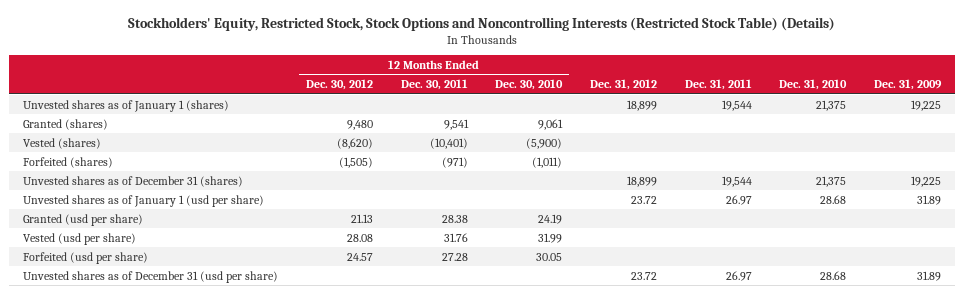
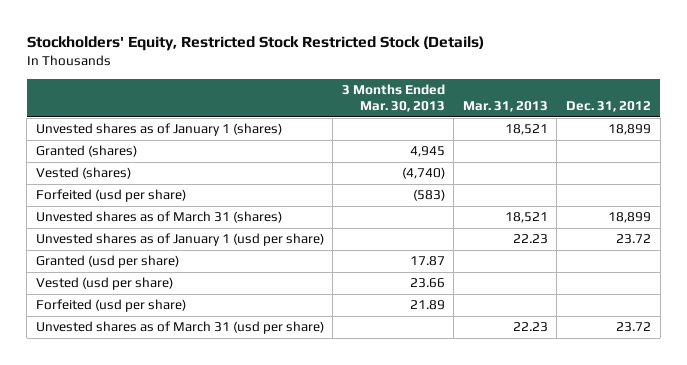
- Stockholders' Equity, Restricted Stock, Stock Options and Noncontrolling Interests (Restricted Stock Table) (Details)
+ Stockholders' Equity, Restricted Stock Restricted Stock (Details)
- | 12 Months Ended Dec. 30, 2012 | 12 Months Ended Dec. 30, 2011 | 12 Months Ended Dec. 30, 2010 | Dec. 31, 2012 | Dec. 31, 2011 | Dec. 31, 2010 | Dec. 31, 2009
+ | 3 Months Ended Mar. 30, 2013 | Mar. 31, 2013 | Dec. 31, 2012
- Forfeited (shares) | (1,505) | (971) | (1,011) | | | |
- Unvested shares as of December 31 (shares) | | | | 18,899 | 19,544 | 21,375 | 19,225
+ Forfeited (usd per share) | (583) | |
+ Unvested shares as of March 31 (shares) | | 18,521 | 18,899
- Unvested shares as of December 31 (usd per share) | | | | 23.72 | 26.97 | 28.68 | 31.89
+ Unvested shares as of March 31 (usd per share) | | 22.23 | 23.72

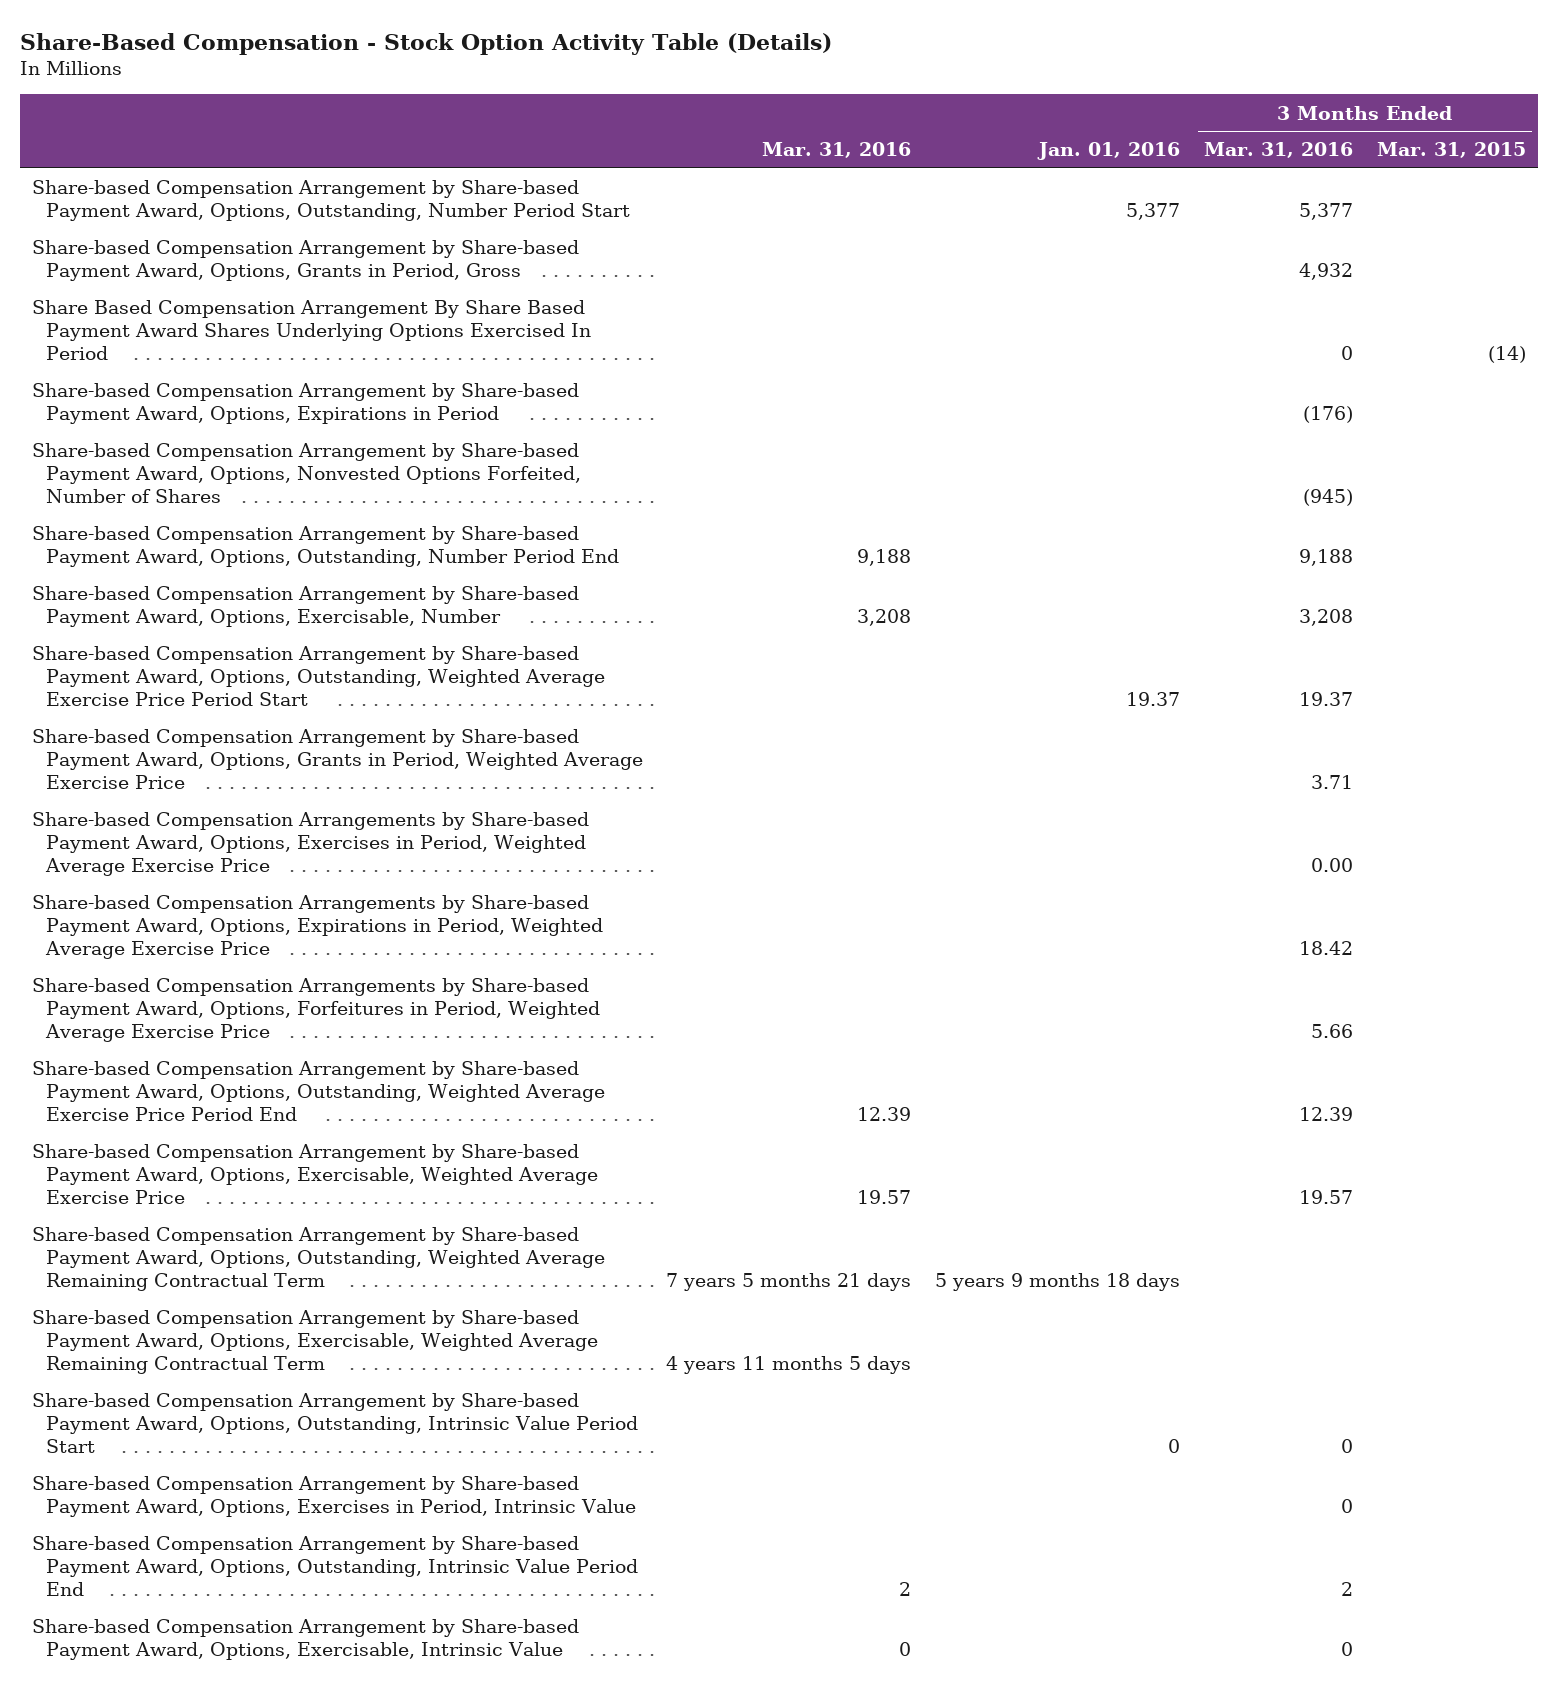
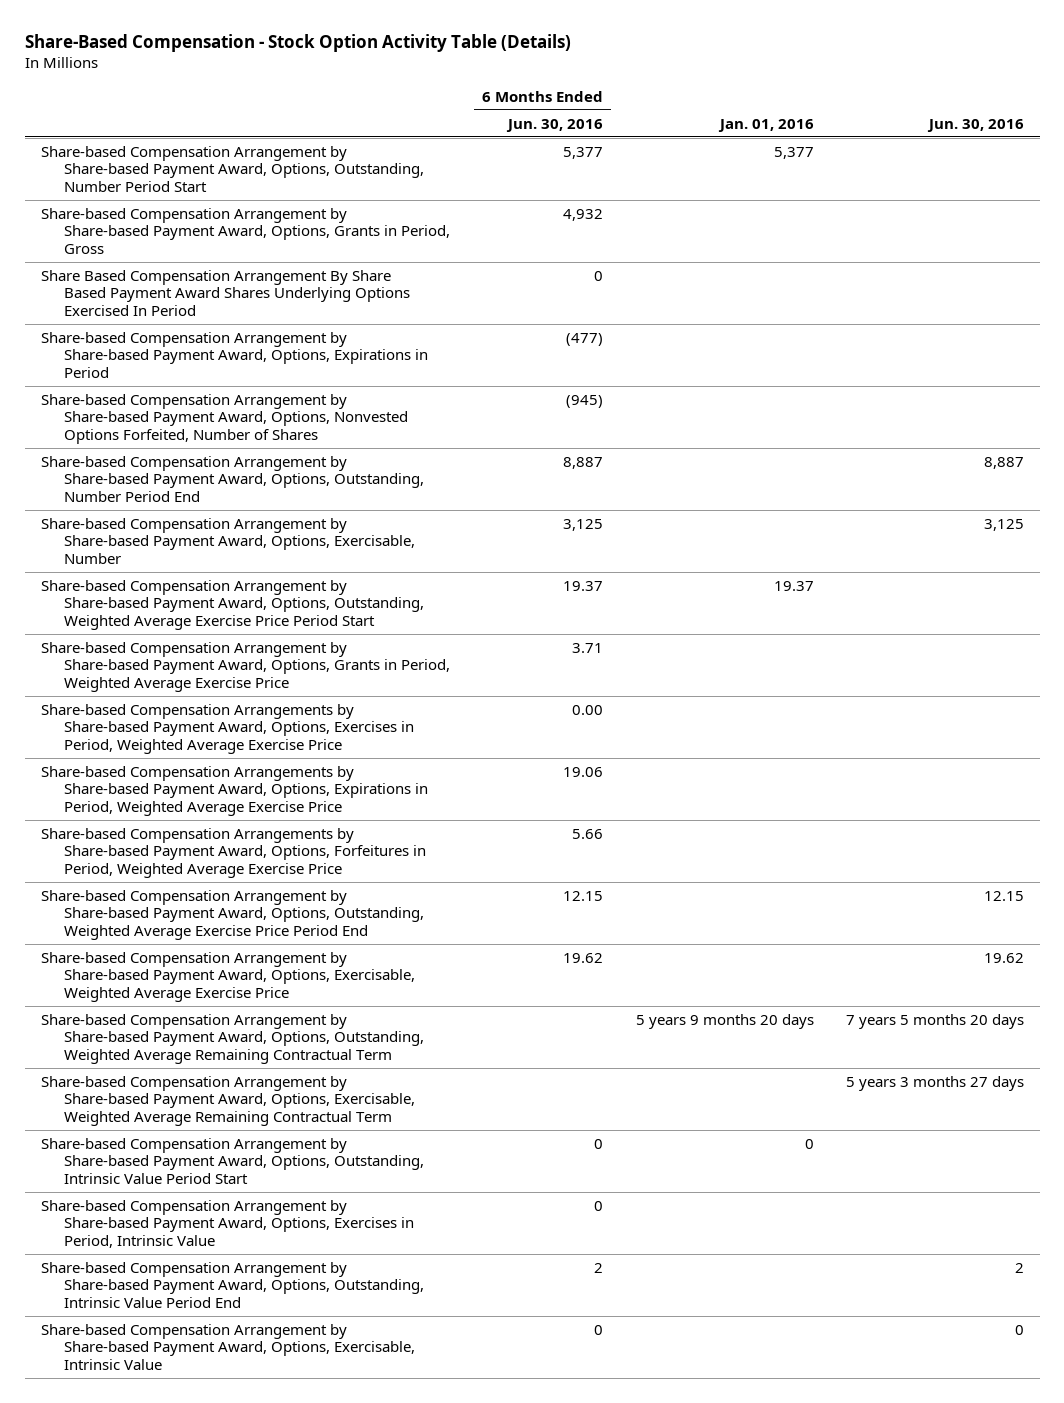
- | Mar. 31, 2016 | Jan. 01, 2016 | 3 Months Ended Mar. 31, 2016 | 3 Months Ended Mar. 31, 2015
+ | 6 Months Ended Jun. 30, 2016 | Jan. 01, 2016 | Jun. 30, 2016
- Share-based Compensation Arrangement by Share-based Payment Award, Options, Outstanding, Weighted Average Remaining Contractual Term | 7 years 5 months 21 days | 5 years 9 months 18 days | |
+ Share-based Compensation Arrangement by Share-based Payment Award, Options, Outstanding, Weighted Average Remaining Contractual Term | | 5 years 9 months 20 days | 7 years 5 months 20 days

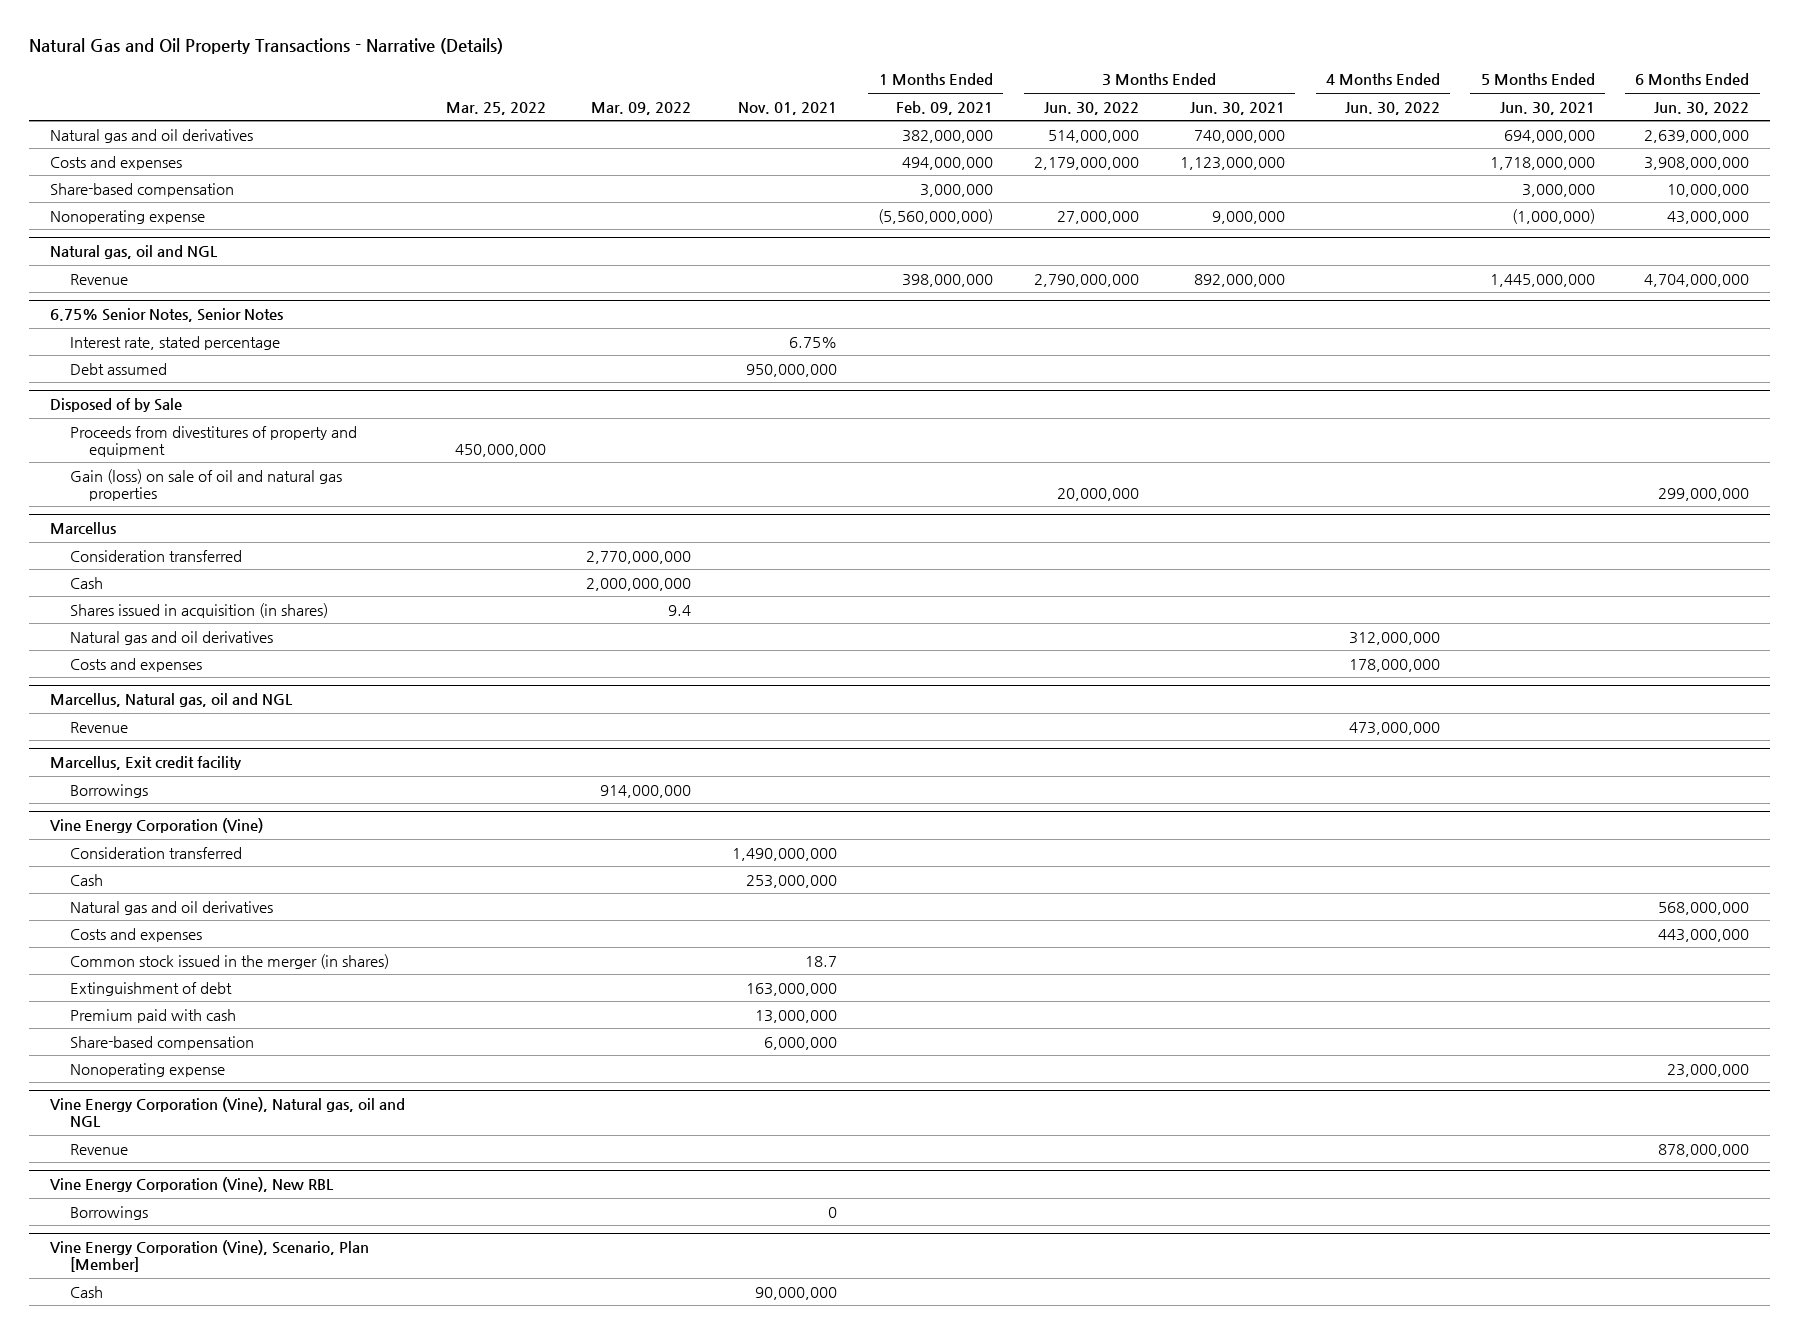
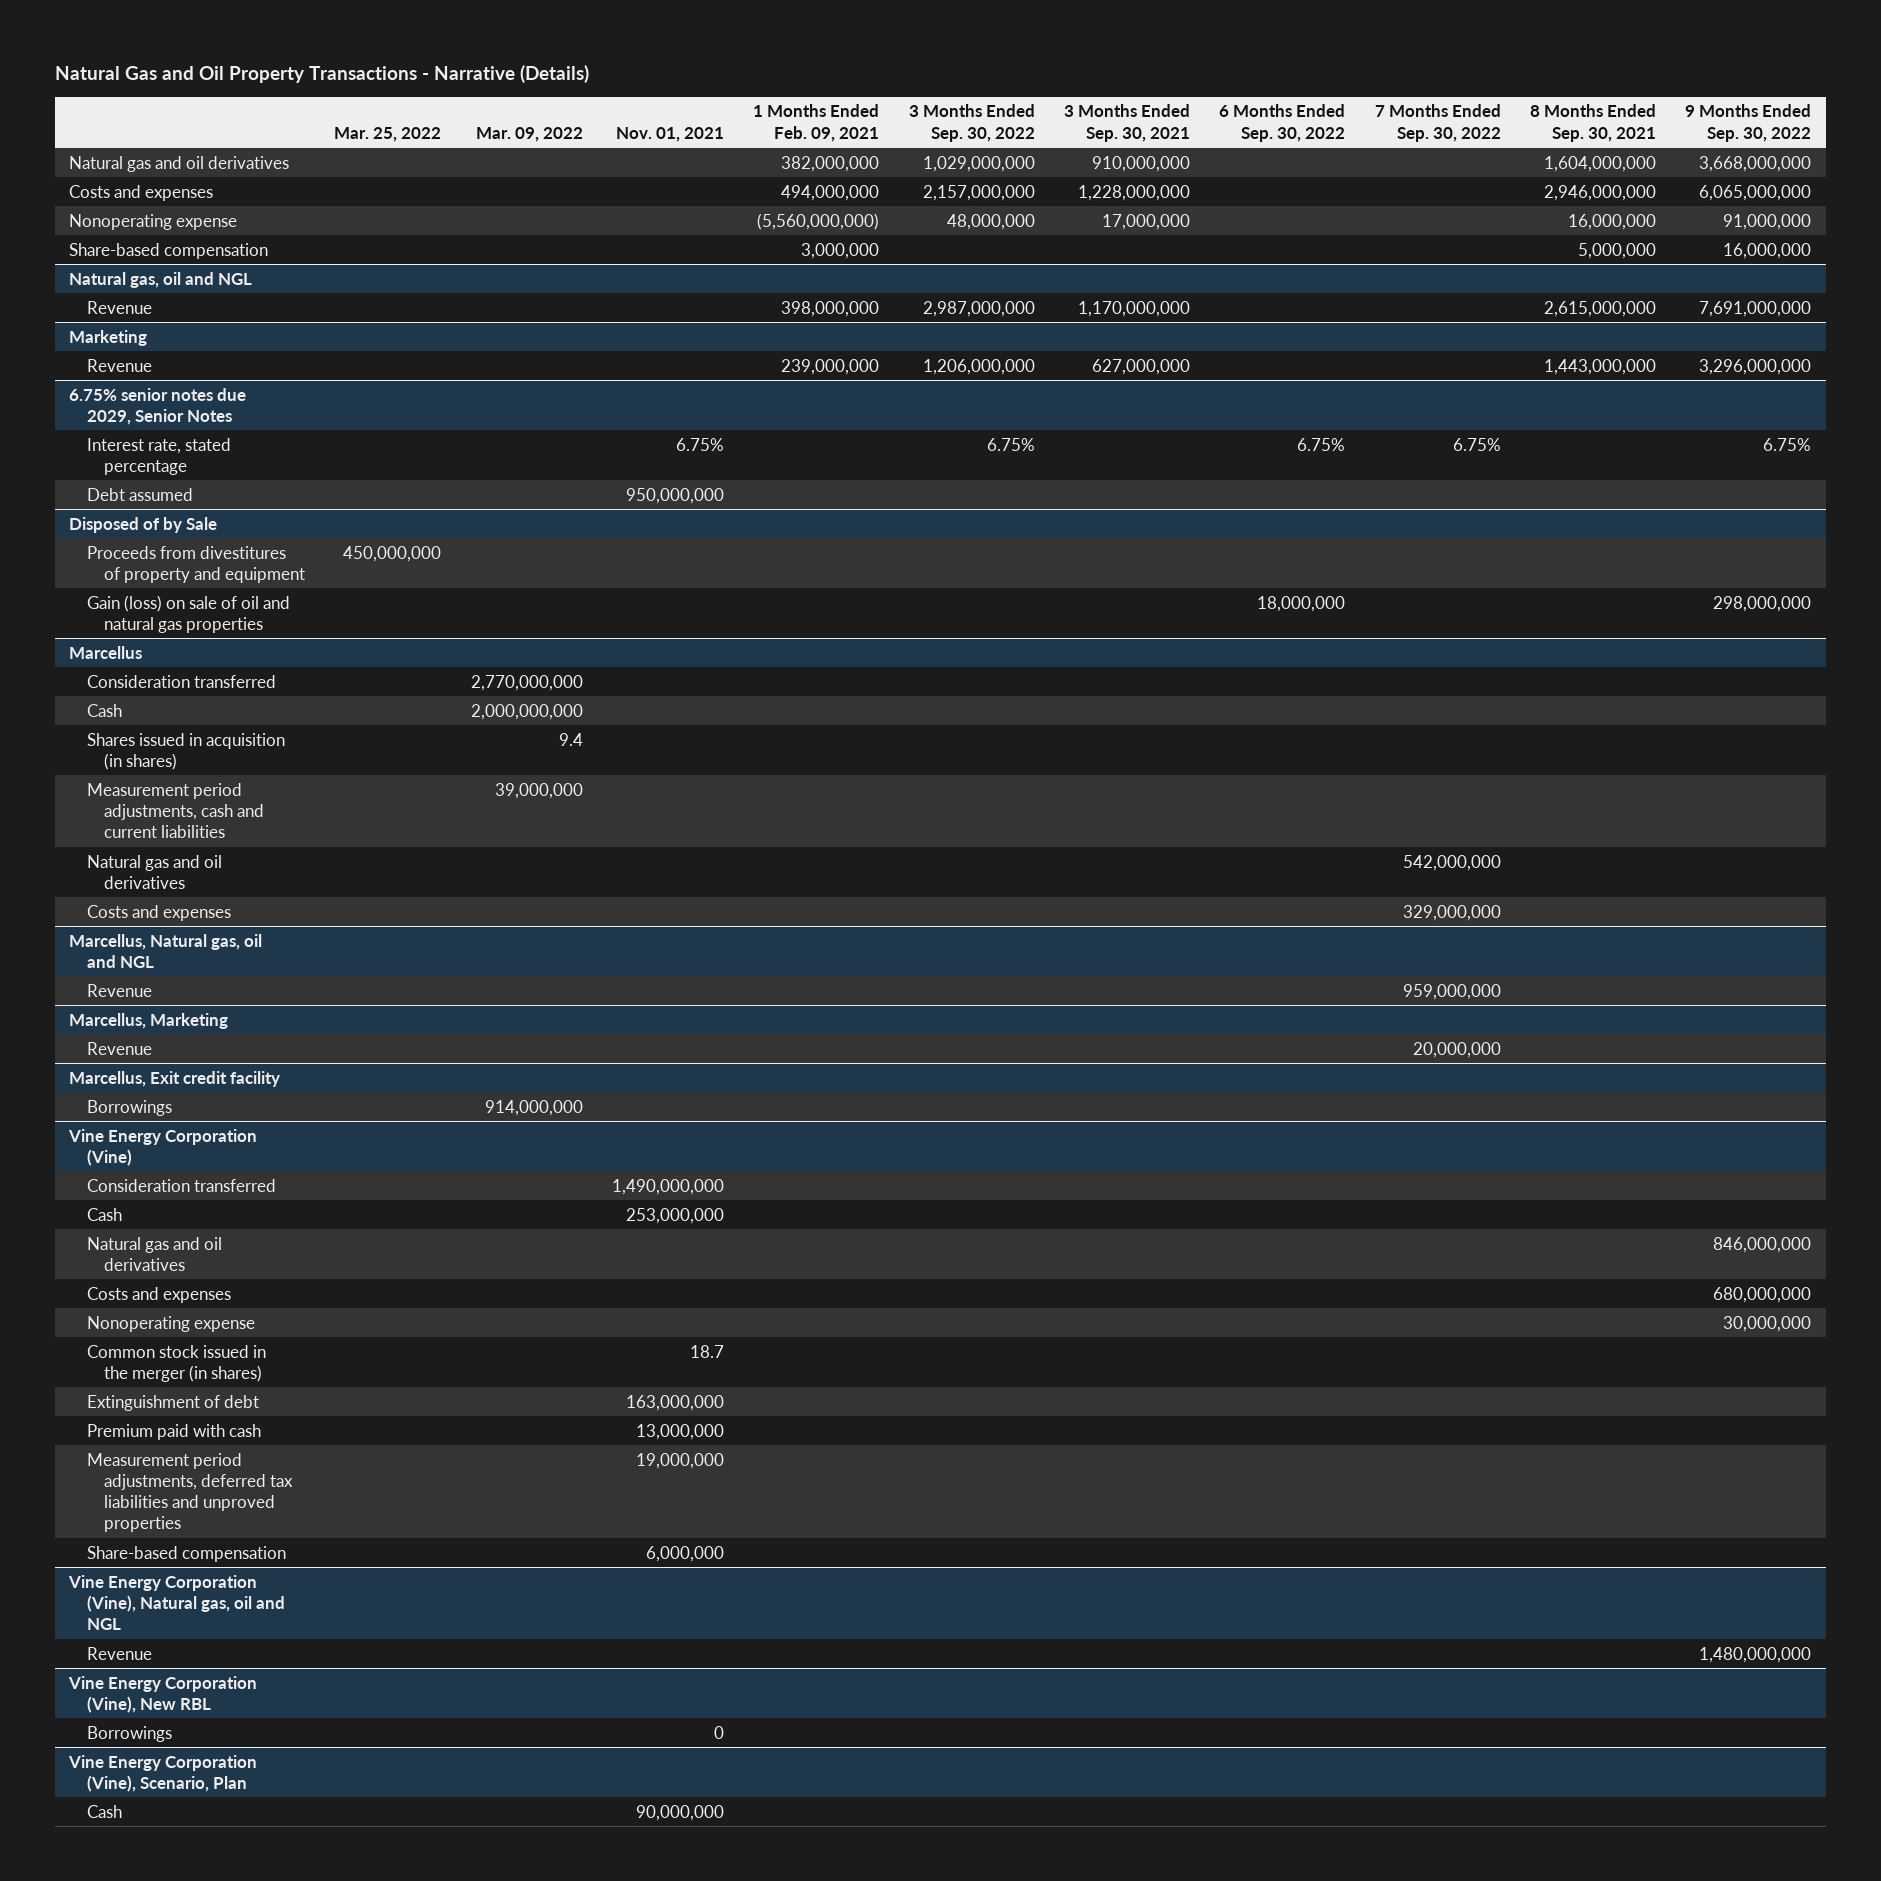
- | Mar. 25, 2022 | Mar. 09, 2022 | Nov. 01, 2021 | 1 Months Ended Feb. 09, 2021 | 3 Months Ended Jun. 30, 2022 | 3 Months Ended Jun. 30, 2021 | 4 Months Ended Jun. 30, 2022 | 5 Months Ended Jun. 30, 2021 | 6 Months Ended Jun. 30, 2022
+ | Mar. 25, 2022 | Mar. 09, 2022 | Nov. 01, 2021 | 1 Months Ended Feb. 09, 2021 | 3 Months Ended Sep. 30, 2022 | 3 Months Ended Sep. 30, 2021 | 6 Months Ended Sep. 30, 2022 | 7 Months Ended Sep. 30, 2022 | 8 Months Ended Sep. 30, 2021 | 9 Months Ended Sep. 30, 2022
moved down: Share-based compensation | | | | 3,000,000 | | | | | 5,000,000 | 16,000,000
- 6.75% Senior Notes, Senior Notes
+ Marketing
+ Revenue | | | | 239,000,000 | 1,206,000,000 | 627,000,000 | | | 1,443,000,000 | 3,296,000,000
+ 6.75% senior notes due 2029, Senior Notes
@ Marcellus
+ Measurement period adjustments, cash and current liabilities | | 39,000,000 | | | | | | | |
+ Marcellus, Marketing
+ Revenue | | | | | | | | 20,000,000 | |
@ Vine Energy Corporation (Vine)
moved up: Nonoperating expense | | | | | | | | | | 30,000,000
+ Measurement period adjustments, deferred tax liabilities and unproved properties | | | 19,000,000 | | | | | | |
- Vine Energy Corporation (Vine), Scenario, Plan [Member]
+ Vine Energy Corporation (Vine), Scenario, Plan

